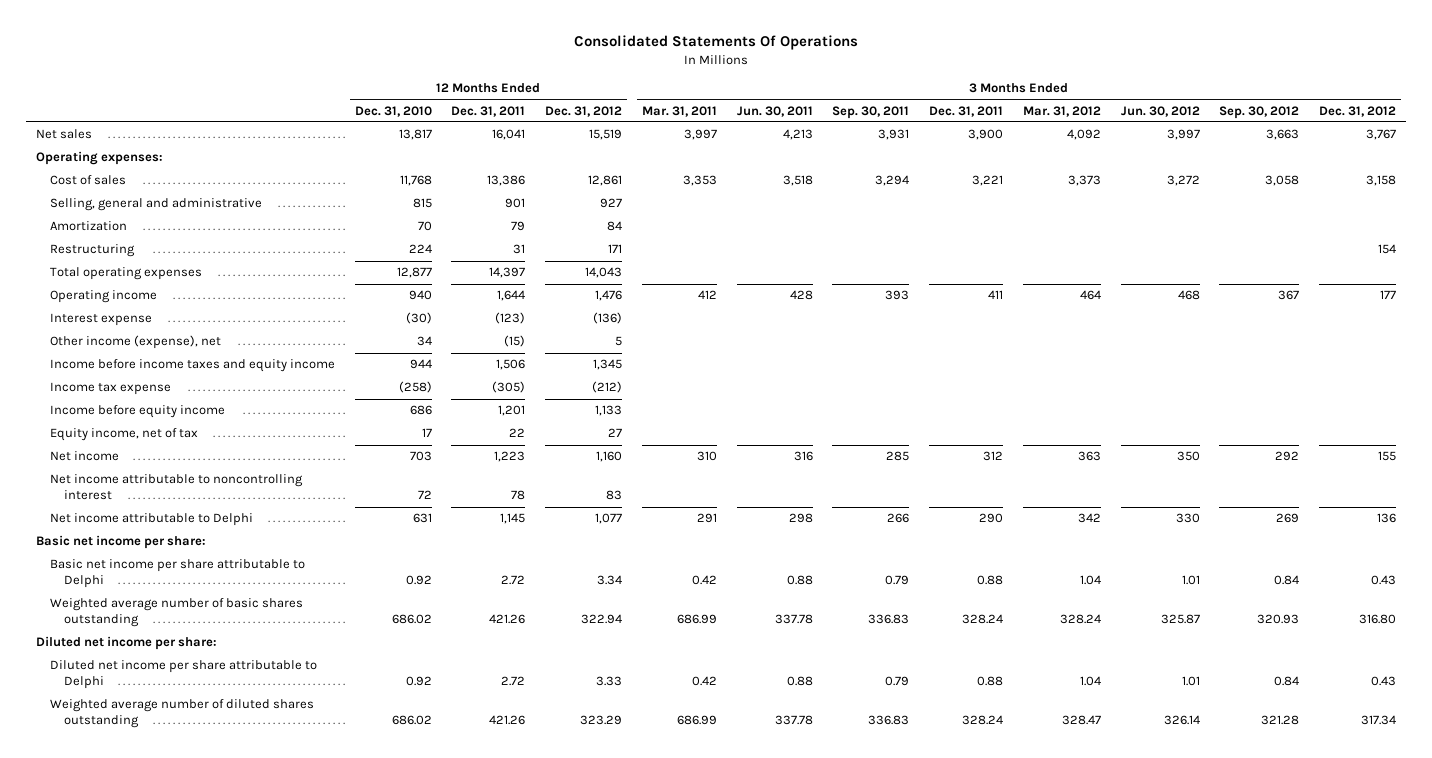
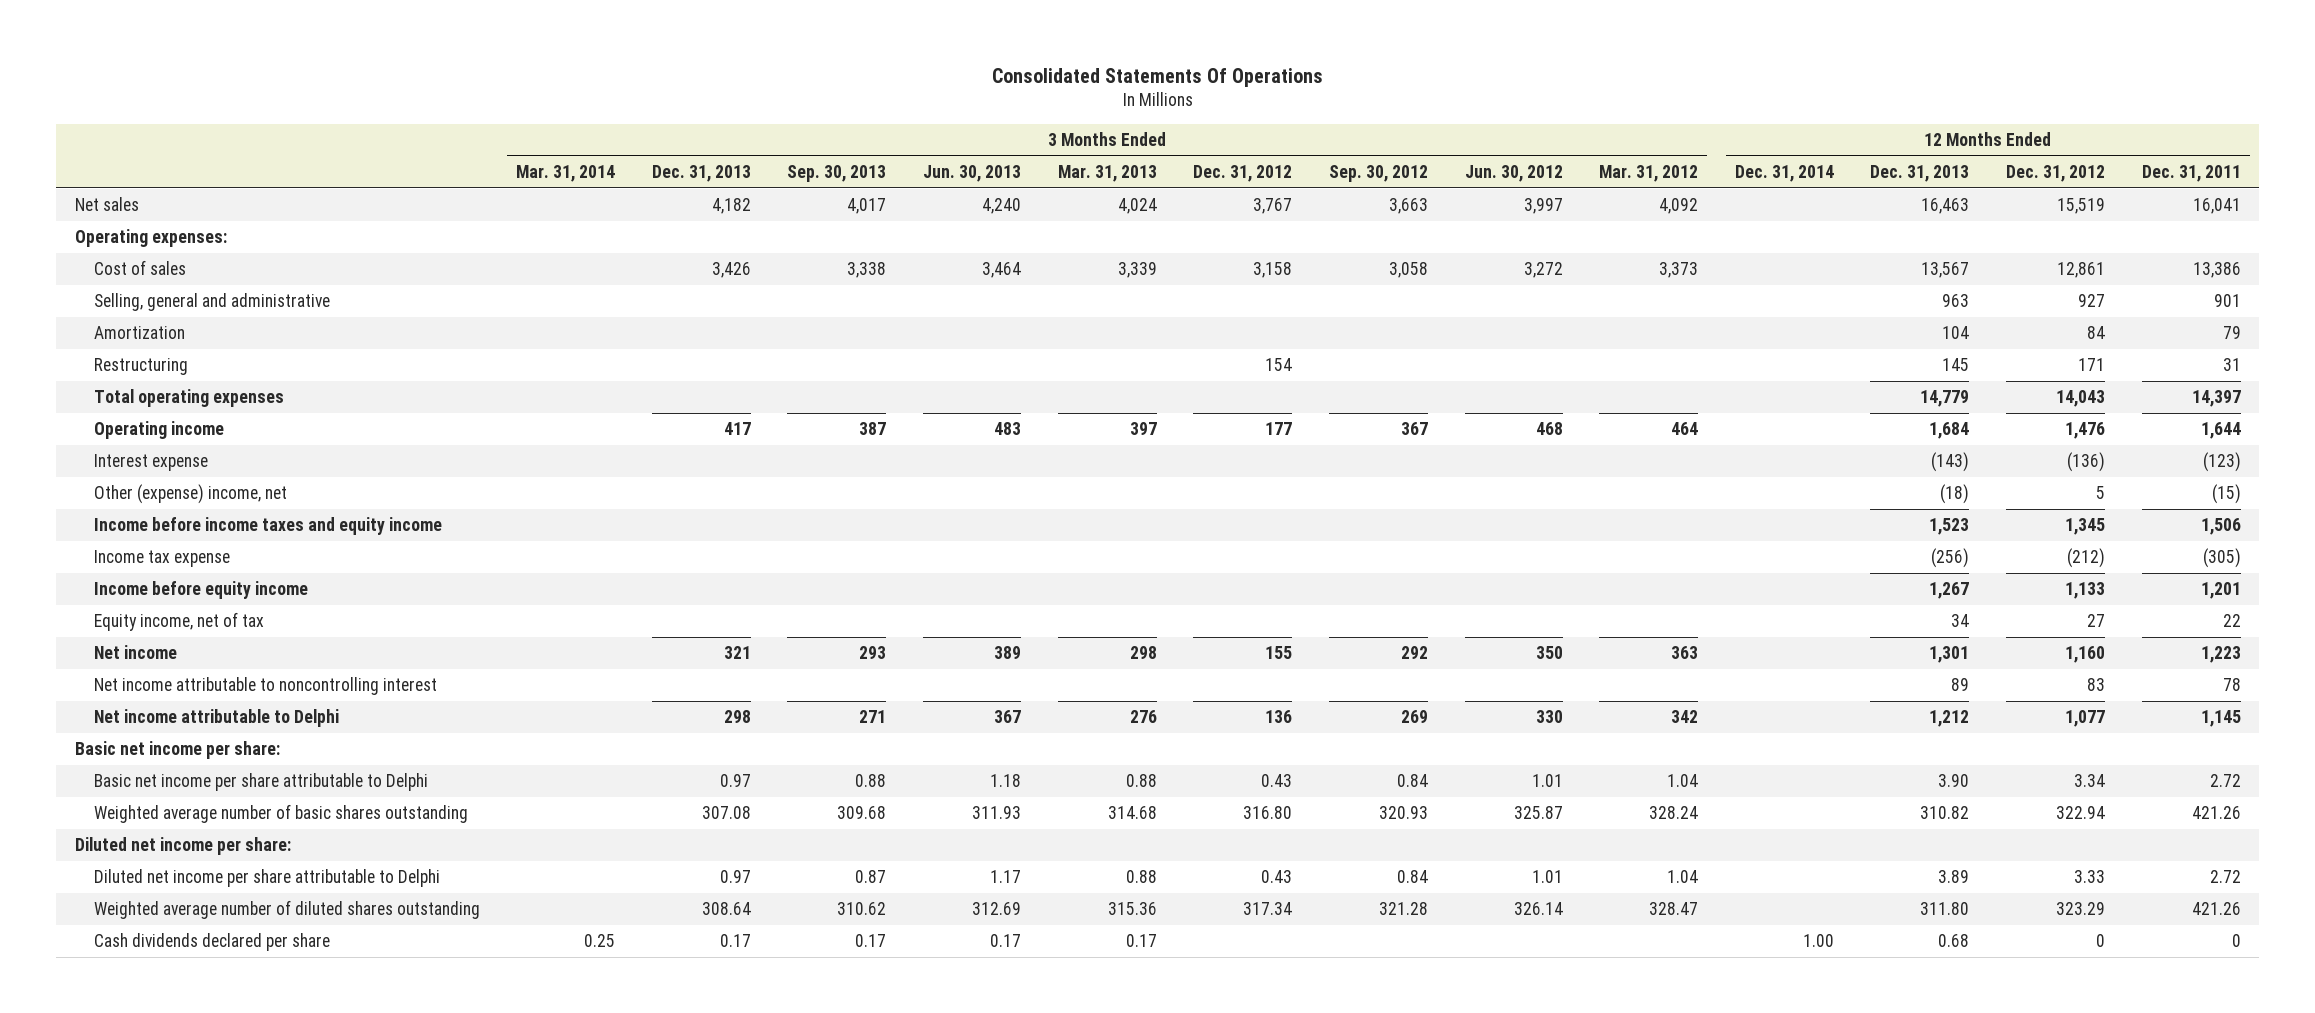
- | 12 Months Ended Dec. 31, 2010 | 12 Months Ended Dec. 31, 2011 | 12 Months Ended Dec. 31, 2012 | 3 Months Ended Mar. 31, 2011 | 3 Months Ended Jun. 30, 2011 | 3 Months Ended Sep. 30, 2011 | 3 Months Ended Dec. 31, 2011 | 3 Months Ended Mar. 31, 2012 | 3 Months Ended Jun. 30, 2012 | 3 Months Ended Sep. 30, 2012 | 3 Months Ended Dec. 31, 2012
+ | 3 Months Ended Mar. 31, 2014 | 3 Months Ended Dec. 31, 2013 | 3 Months Ended Sep. 30, 2013 | 3 Months Ended Jun. 30, 2013 | 3 Months Ended Mar. 31, 2013 | 3 Months Ended Dec. 31, 2012 | 3 Months Ended Sep. 30, 2012 | 3 Months Ended Jun. 30, 2012 | 3 Months Ended Mar. 31, 2012 | 12 Months Ended Dec. 31, 2014 | 12 Months Ended Dec. 31, 2013 | 12 Months Ended Dec. 31, 2012 | 12 Months Ended Dec. 31, 2011
- Other income (expense), net | 34 | (15) | 5 | | | | | | | |
+ Other (expense) income, net | | | | | | | | | | | (18) | 5 | (15)
+ Cash dividends declared per share | 0.25 | 0.17 | 0.17 | 0.17 | 0.17 | | | | | 1.00 | 0.68 | 0 | 0

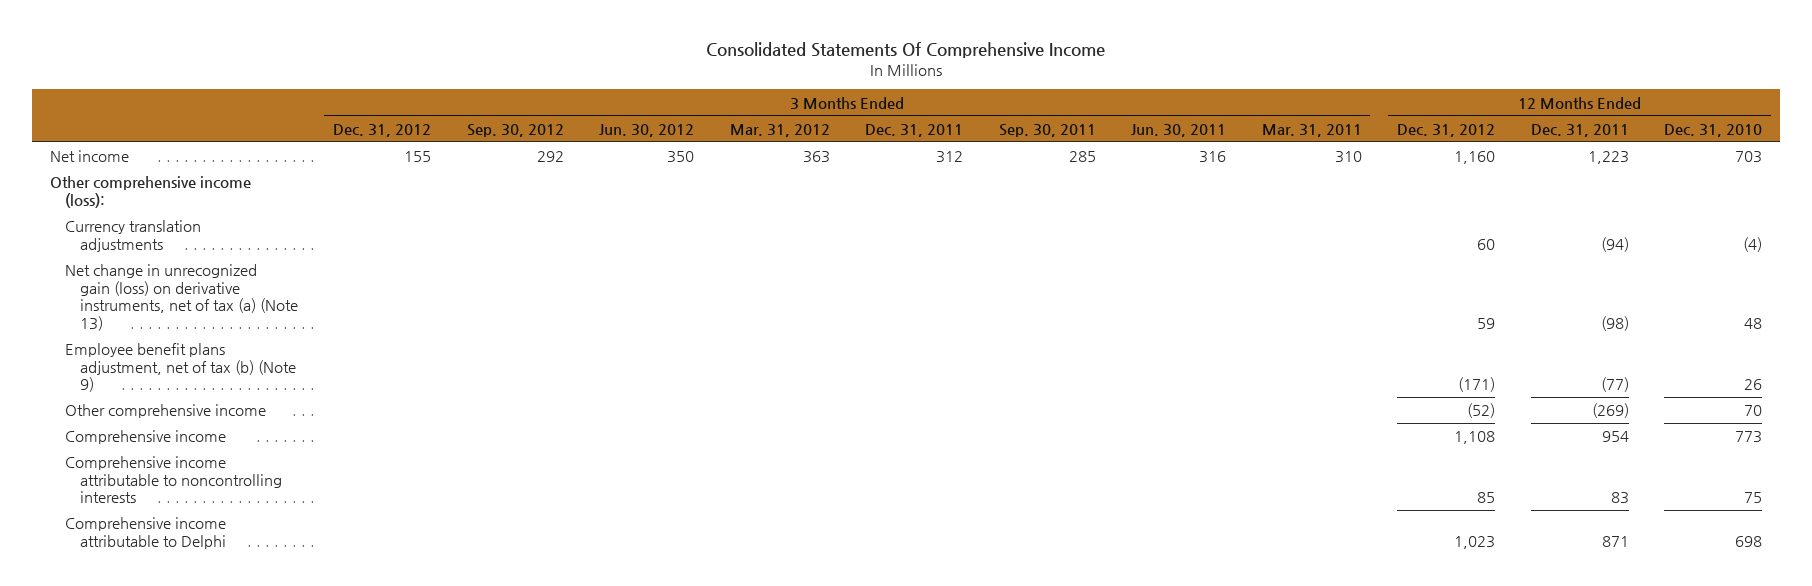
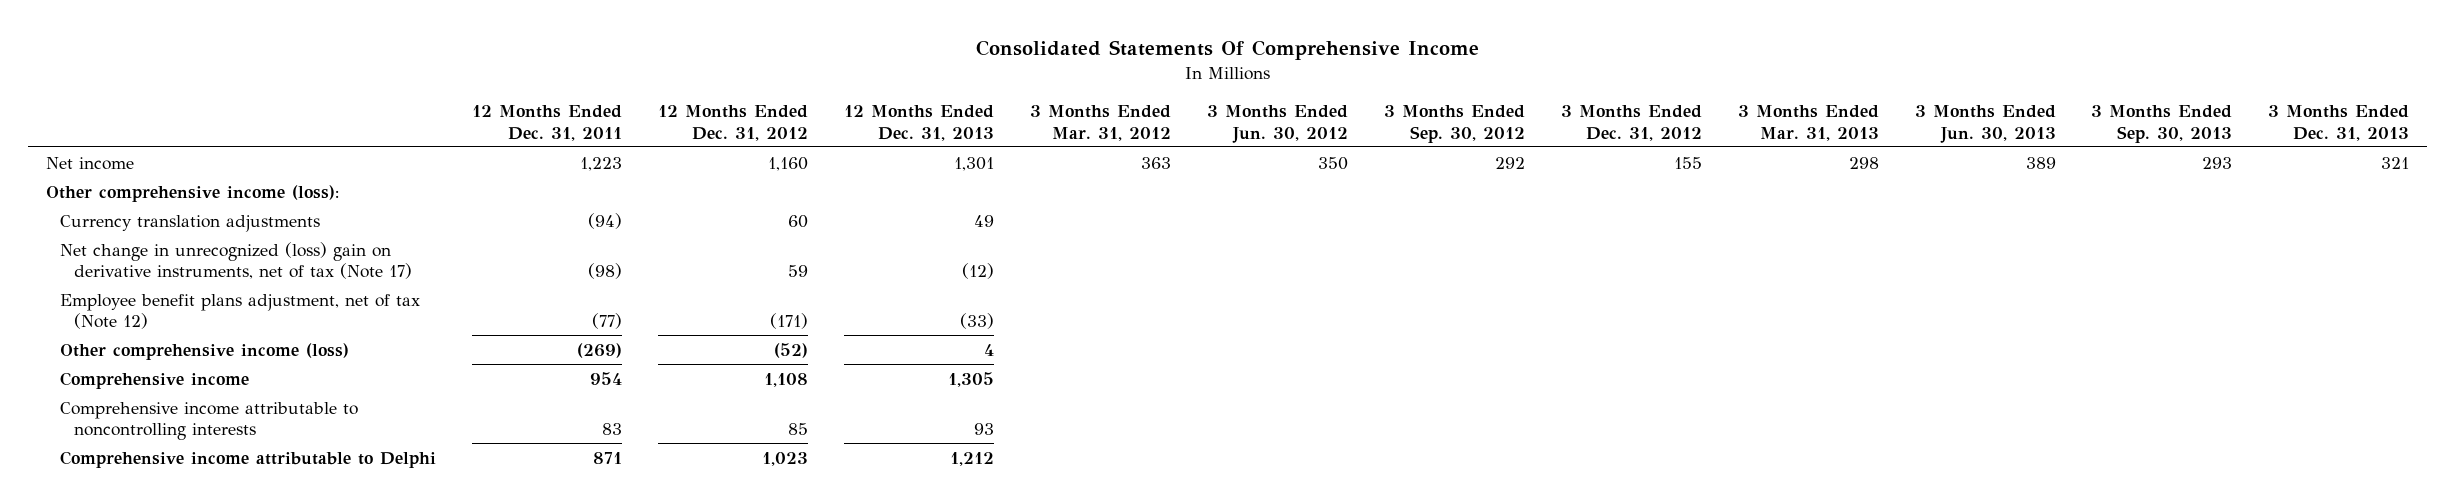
- | 3 Months Ended Dec. 31, 2012 | 3 Months Ended Sep. 30, 2012 | 3 Months Ended Jun. 30, 2012 | 3 Months Ended Mar. 31, 2012 | 3 Months Ended Dec. 31, 2011 | 3 Months Ended Sep. 30, 2011 | 3 Months Ended Jun. 30, 2011 | 3 Months Ended Mar. 31, 2011 | 12 Months Ended Dec. 31, 2012 | 12 Months Ended Dec. 31, 2011 | 12 Months Ended Dec. 31, 2010
+ | 12 Months Ended Dec. 31, 2011 | 12 Months Ended Dec. 31, 2012 | 12 Months Ended Dec. 31, 2013 | 3 Months Ended Mar. 31, 2012 | 3 Months Ended Jun. 30, 2012 | 3 Months Ended Sep. 30, 2012 | 3 Months Ended Dec. 31, 2012 | 3 Months Ended Mar. 31, 2013 | 3 Months Ended Jun. 30, 2013 | 3 Months Ended Sep. 30, 2013 | 3 Months Ended Dec. 31, 2013
- Net change in unrecognized gain (loss) on derivative instruments, net of tax (a) (Note 13) | | | | | | | | | 59 | (98) | 48
- Employee benefit plans adjustment, net of tax (b) (Note 9) | | | | | | | | | (171) | (77) | 26
- Other comprehensive income | | | | | | | | | (52) | (269) | 70
+ Net change in unrecognized (loss) gain on derivative instruments, net of tax (Note 17) | (98) | 59 | (12) | | | | | | | |
+ Employee benefit plans adjustment, net of tax (Note 12) | (77) | (171) | (33) | | | | | | | |
+ Other comprehensive income (loss) | (269) | (52) | 4 | | | | | | | |

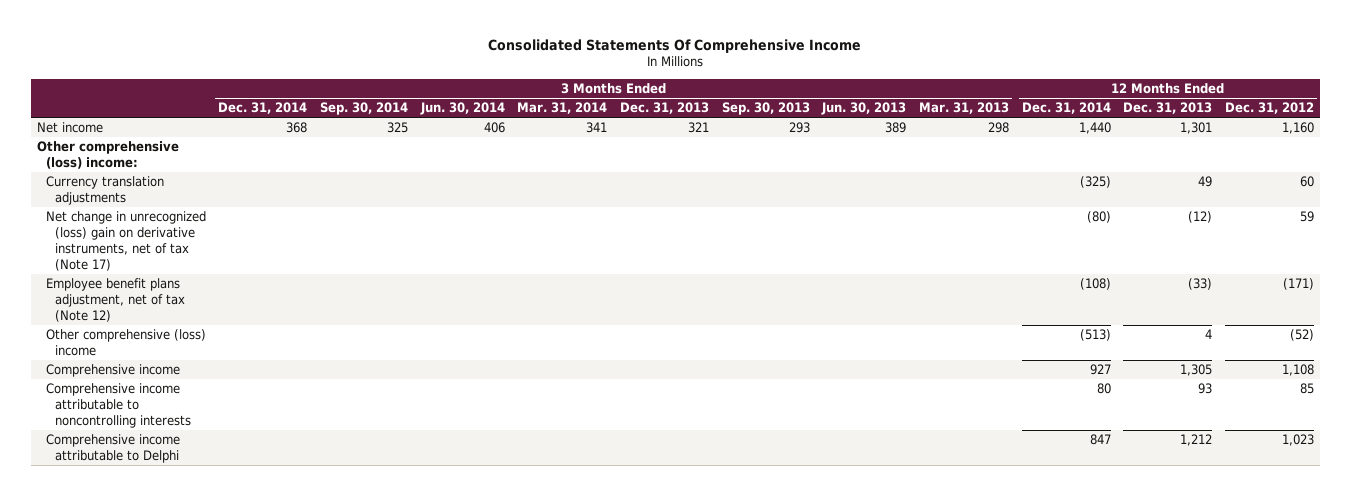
- | 12 Months Ended Dec. 31, 2011 | 12 Months Ended Dec. 31, 2012 | 12 Months Ended Dec. 31, 2013 | 3 Months Ended Mar. 31, 2012 | 3 Months Ended Jun. 30, 2012 | 3 Months Ended Sep. 30, 2012 | 3 Months Ended Dec. 31, 2012 | 3 Months Ended Mar. 31, 2013 | 3 Months Ended Jun. 30, 2013 | 3 Months Ended Sep. 30, 2013 | 3 Months Ended Dec. 31, 2013
+ | 3 Months Ended Dec. 31, 2014 | 3 Months Ended Sep. 30, 2014 | 3 Months Ended Jun. 30, 2014 | 3 Months Ended Mar. 31, 2014 | 3 Months Ended Dec. 31, 2013 | 3 Months Ended Sep. 30, 2013 | 3 Months Ended Jun. 30, 2013 | 3 Months Ended Mar. 31, 2013 | 12 Months Ended Dec. 31, 2014 | 12 Months Ended Dec. 31, 2013 | 12 Months Ended Dec. 31, 2012
- Other comprehensive income (loss):
+ Other comprehensive (loss) income:
- Other comprehensive income (loss) | (269) | (52) | 4 | | | | | | | |
+ Other comprehensive (loss) income | | | | | | | | | (513) | 4 | (52)

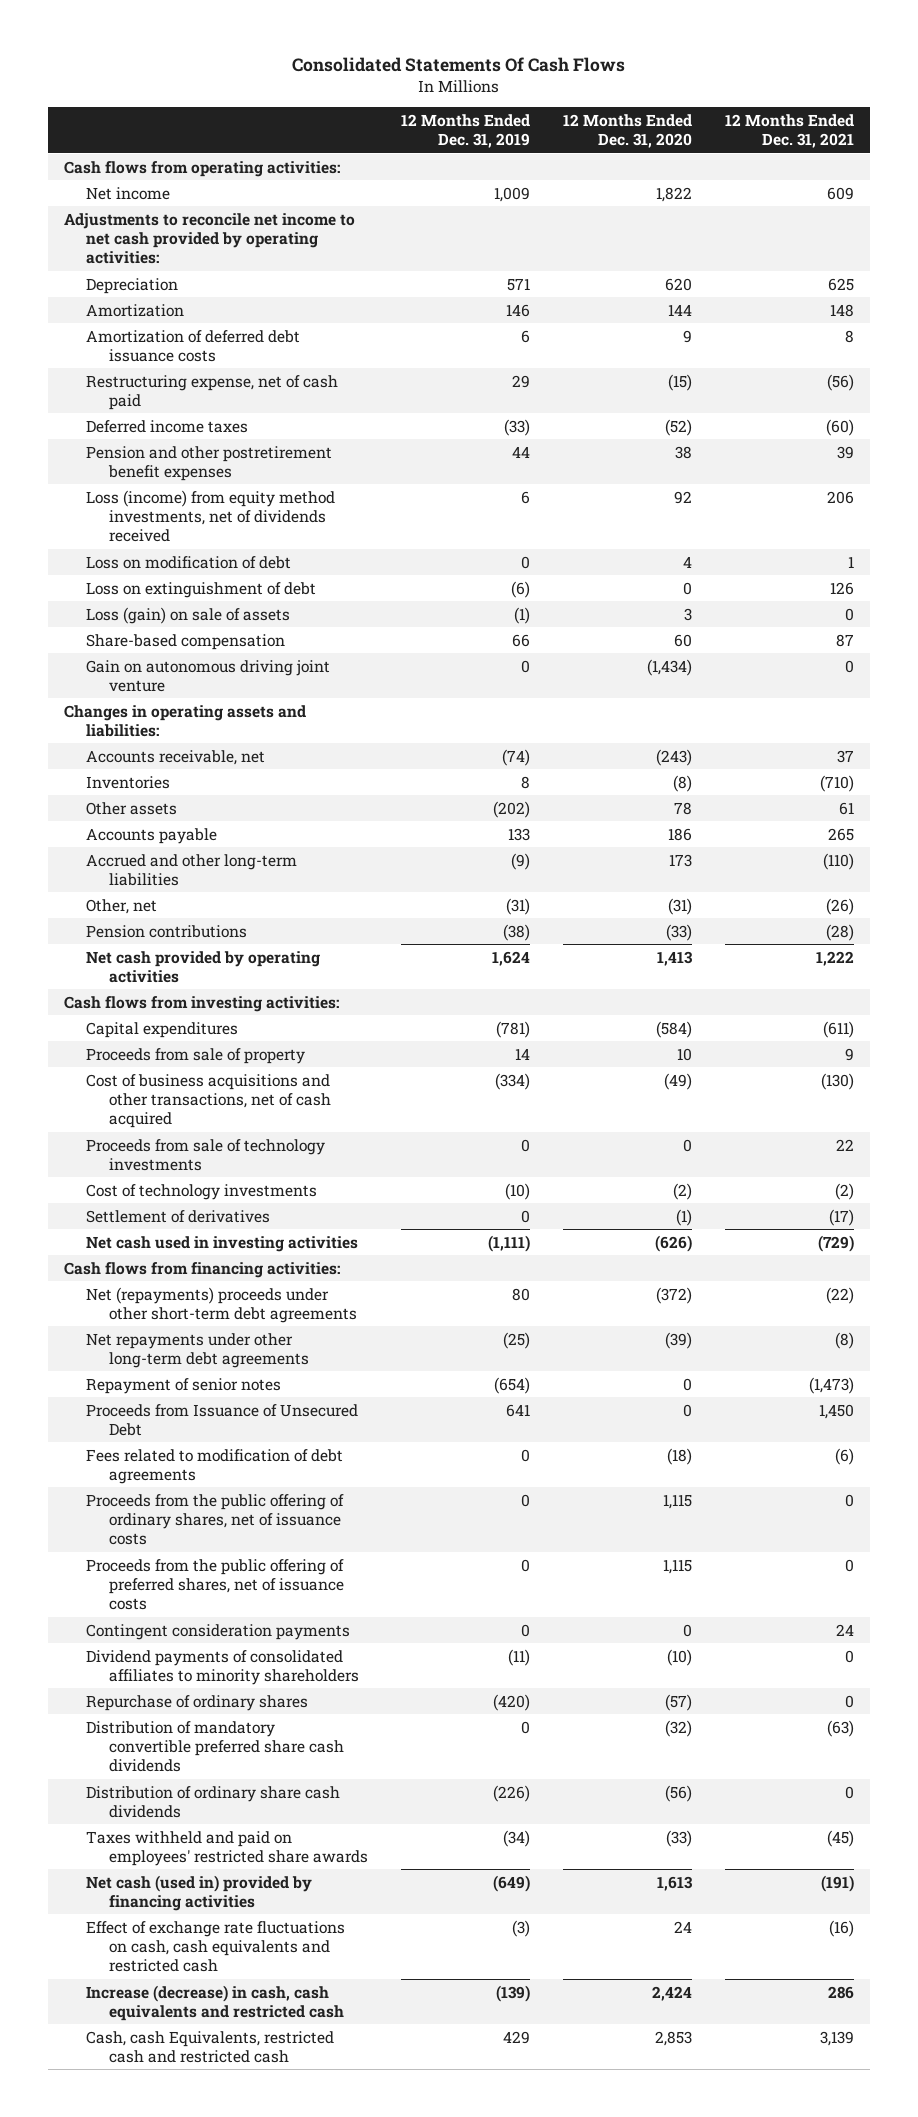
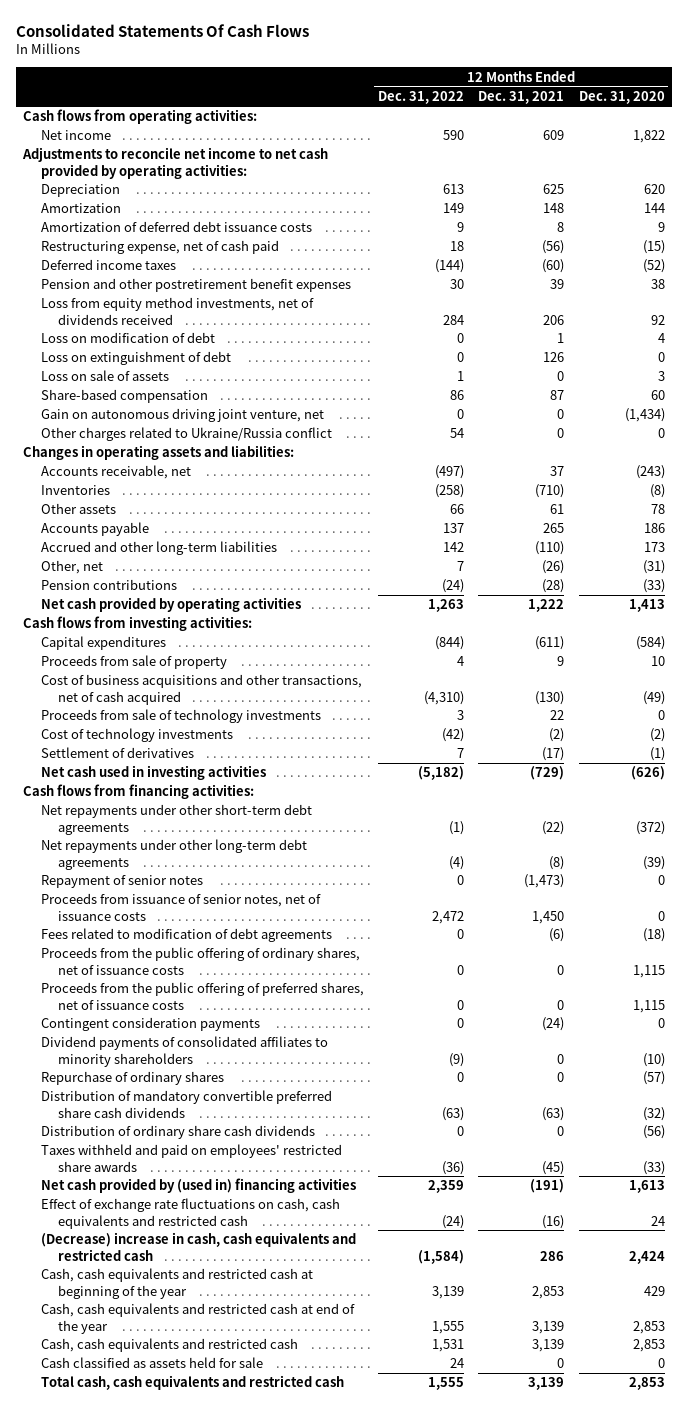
- | 12 Months Ended Dec. 31, 2019 | 12 Months Ended Dec. 31, 2020 | 12 Months Ended Dec. 31, 2021
+ | 12 Months Ended Dec. 31, 2022 | 12 Months Ended Dec. 31, 2021 | 12 Months Ended Dec. 31, 2020
- Loss (income) from equity method investments, net of dividends received | 6 | 92 | 206
+ Loss from equity method investments, net of dividends received | 284 | 206 | 92
- Loss (gain) on sale of assets | (1) | 3 | 0
+ Loss on sale of assets | 1 | 0 | 3
- Gain on autonomous driving joint venture | 0 | (1,434) | 0
+ Gain on autonomous driving joint venture, net | 0 | 0 | (1,434)
+ Other charges related to Ukraine/Russia conflict | 54 | 0 | 0
- Net (repayments) proceeds under other short-term debt agreements | 80 | (372) | (22)
+ Net repayments under other short-term debt agreements | (1) | (22) | (372)
- Proceeds from Issuance of Unsecured Debt | 641 | 0 | 1,450
+ Proceeds from issuance of senior notes, net of issuance costs | 2,472 | 1,450 | 0
- Contingent consideration payments | 0 | 0 | 24
+ Contingent consideration payments | 0 | (24) | 0
- Net cash (used in) provided by financing activities | (649) | 1,613 | (191)
+ Net cash provided by (used in) financing activities | 2,359 | (191) | 1,613
- Increase (decrease) in cash, cash equivalents and restricted cash | (139) | 2,424 | 286
- Cash, cash Equivalents, restricted cash and restricted cash | 429 | 2,853 | 3,139
+ (Decrease) increase in cash, cash equivalents and restricted cash | (1,584) | 286 | 2,424
+ Cash, cash equivalents and restricted cash at beginning of the year | 3,139 | 2,853 | 429
+ Cash, cash equivalents and restricted cash at end of the year | 1,555 | 3,139 | 2,853
+ Cash, cash equivalents and restricted cash | 1,531 | 3,139 | 2,853
+ Cash classified as assets held for sale | 24 | 0 | 0
+ Total cash, cash equivalents and restricted cash | 1,555 | 3,139 | 2,853

